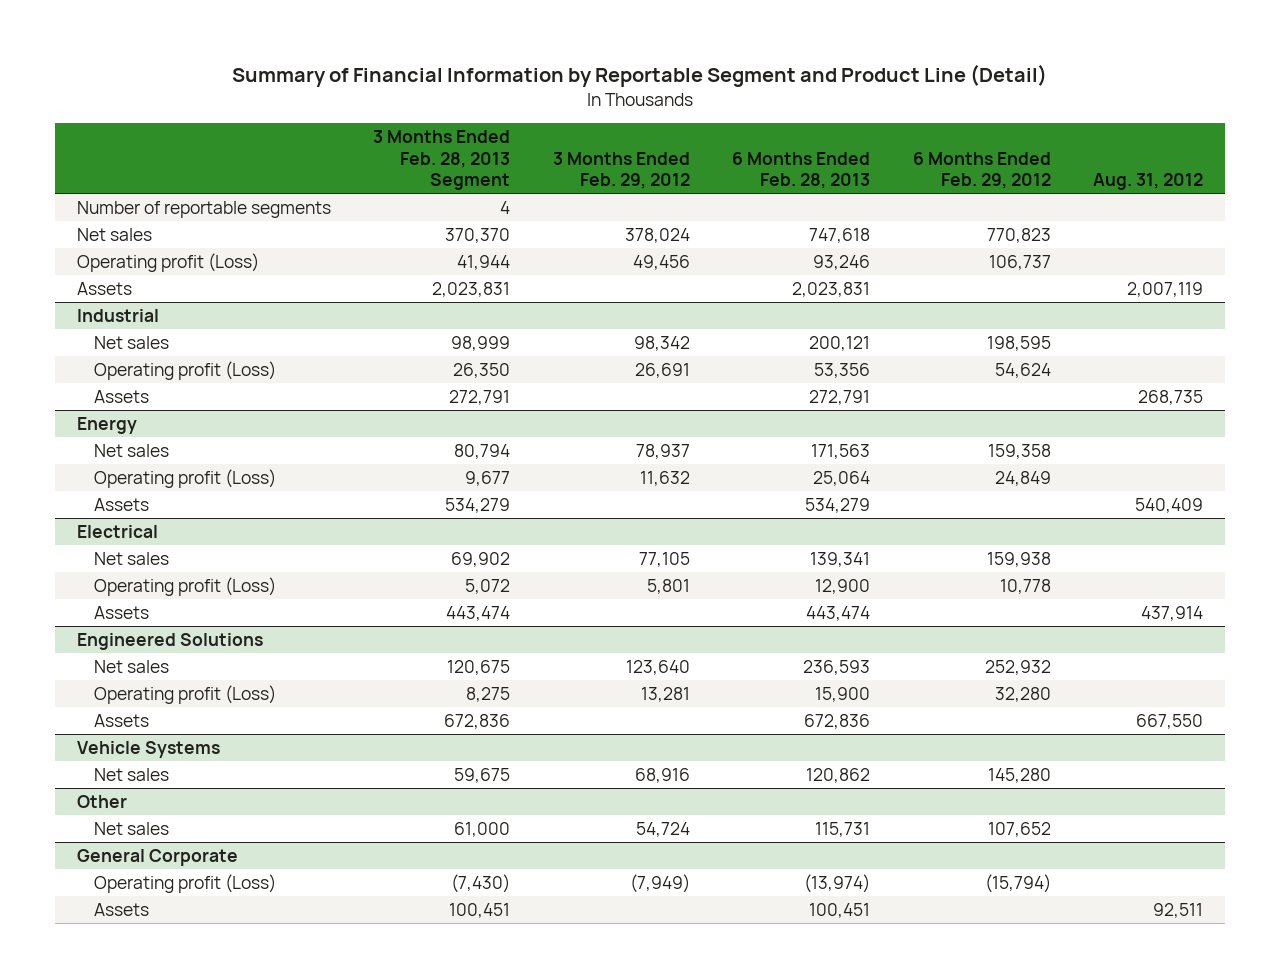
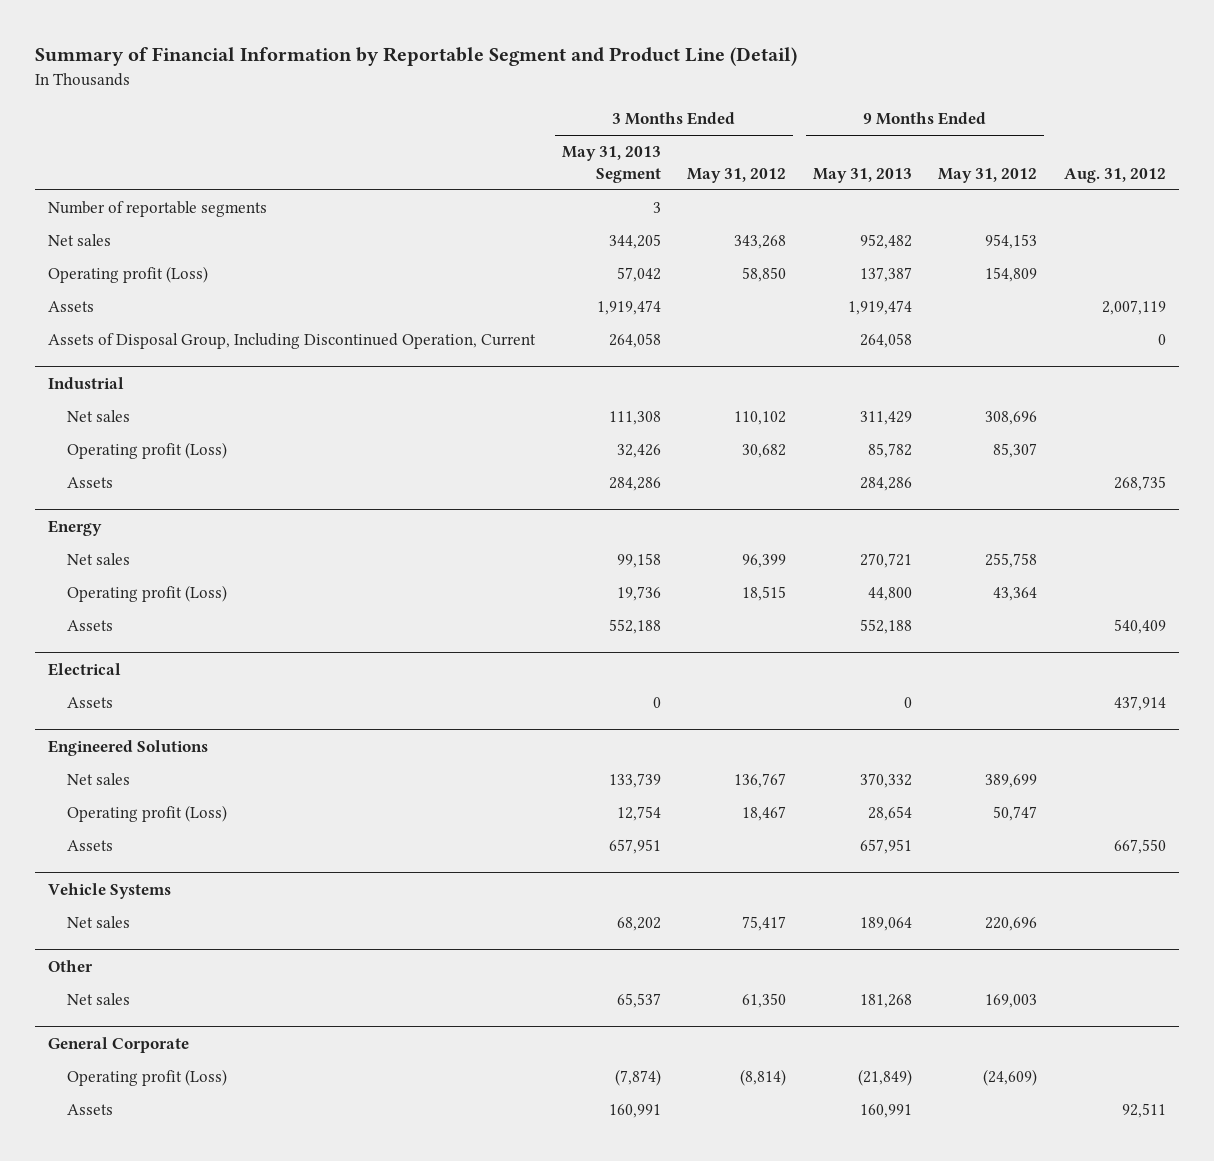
- | 3 Months Ended Feb. 28, 2013 Segment | 3 Months Ended Feb. 29, 2012 | 6 Months Ended Feb. 28, 2013 | 6 Months Ended Feb. 29, 2012 | Aug. 31, 2012
+ | 3 Months Ended May 31, 2013 Segment | 3 Months Ended May 31, 2012 | 9 Months Ended May 31, 2013 | 9 Months Ended May 31, 2012 | Aug. 31, 2012
+ Assets of Disposal Group, Including Discontinued Operation, Current | 264,058 | | 264,058 | | 0
@ Electrical
- Net sales | 69,902 | 77,105 | 139,341 | 159,938 |
- Operating profit (Loss) | 5,072 | 5,801 | 12,900 | 10,778 |

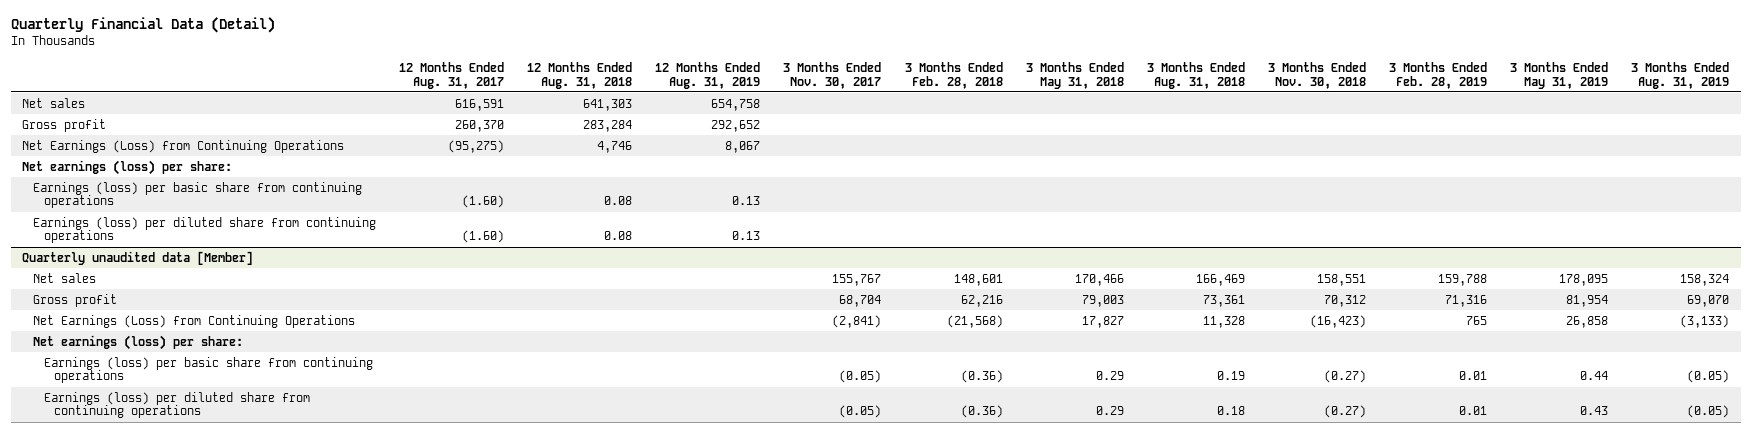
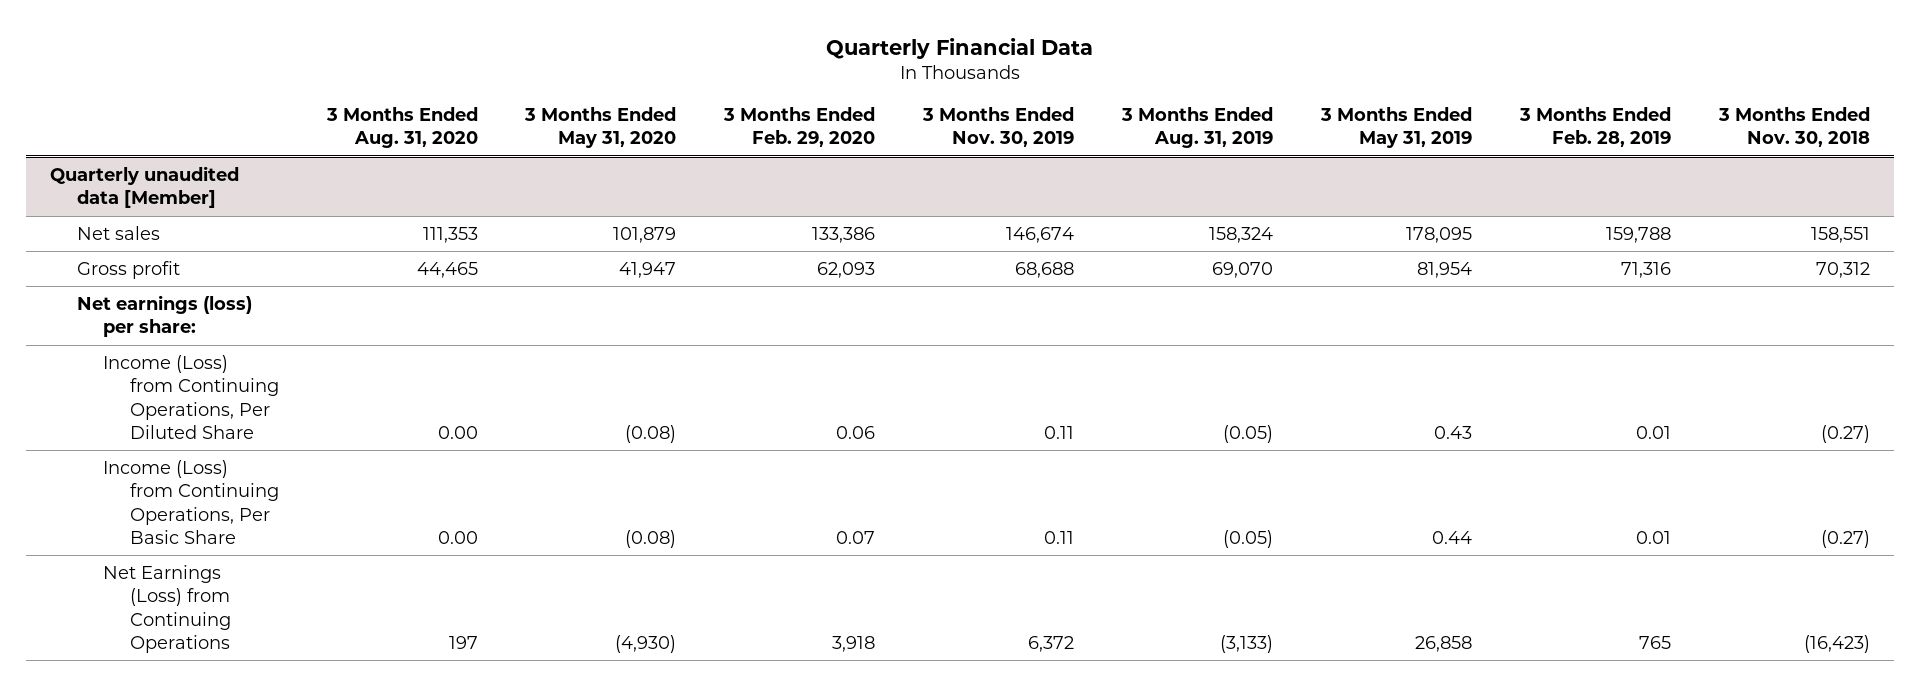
- Quarterly Financial Data (Detail)
+ Quarterly Financial Data
- | 12 Months Ended Aug. 31, 2017 | 12 Months Ended Aug. 31, 2018 | 12 Months Ended Aug. 31, 2019 | 3 Months Ended Nov. 30, 2017 | 3 Months Ended Feb. 28, 2018 | 3 Months Ended May 31, 2018 | 3 Months Ended Aug. 31, 2018 | 3 Months Ended Nov. 30, 2018 | 3 Months Ended Feb. 28, 2019 | 3 Months Ended May 31, 2019 | 3 Months Ended Aug. 31, 2019
+ | 3 Months Ended Aug. 31, 2020 | 3 Months Ended May 31, 2020 | 3 Months Ended Feb. 29, 2020 | 3 Months Ended Nov. 30, 2019 | 3 Months Ended Aug. 31, 2019 | 3 Months Ended May 31, 2019 | 3 Months Ended Feb. 28, 2019 | 3 Months Ended Nov. 30, 2018
- Net sales | 616,591 | 641,303 | 654,758 | | | | | | | |
- Gross profit | 260,370 | 283,284 | 292,652 | | | | | | | |
- Net Earnings (Loss) from Continuing Operations | (95,275) | 4,746 | 8,067 | | | | | | | |
- Net earnings (loss) per share:
- Earnings (loss) per basic share from continuing operations | (1.60) | 0.08 | 0.13 | | | | | | | |
- Earnings (loss) per diluted share from continuing operations | (1.60) | 0.08 | 0.13 | | | | | | | |
@ Quarterly unaudited data [Member]
- Earnings (loss) per basic share from continuing operations | | | | (0.05) | (0.36) | 0.29 | 0.19 | (0.27) | 0.01 | 0.44 | (0.05)
- Earnings (loss) per diluted share from continuing operations | | | | (0.05) | (0.36) | 0.29 | 0.18 | (0.27) | 0.01 | 0.43 | (0.05)
+ Income (Loss) from Continuing Operations, Per Diluted Share | 0.00 | (0.08) | 0.06 | 0.11 | (0.05) | 0.43 | 0.01 | (0.27)
+ Income (Loss) from Continuing Operations, Per Basic Share | 0.00 | (0.08) | 0.07 | 0.11 | (0.05) | 0.44 | 0.01 | (0.27)
moved down: Net Earnings (Loss) from Continuing Operations | 197 | (4,930) | 3,918 | 6,372 | (3,133) | 26,858 | 765 | (16,423)

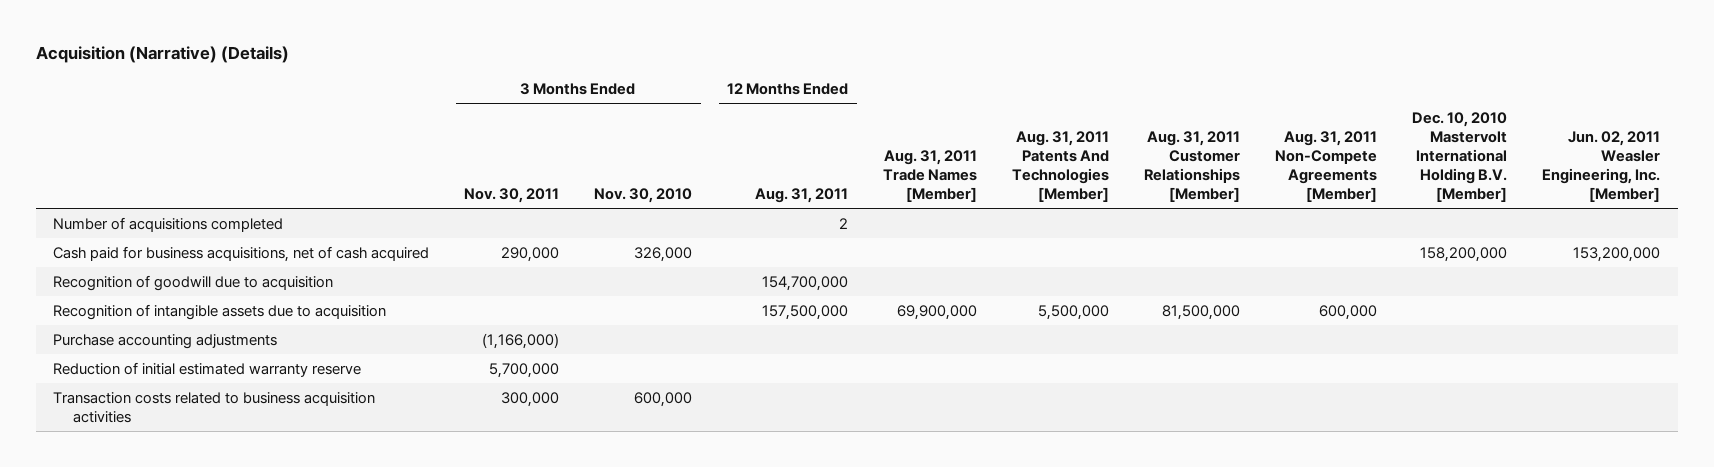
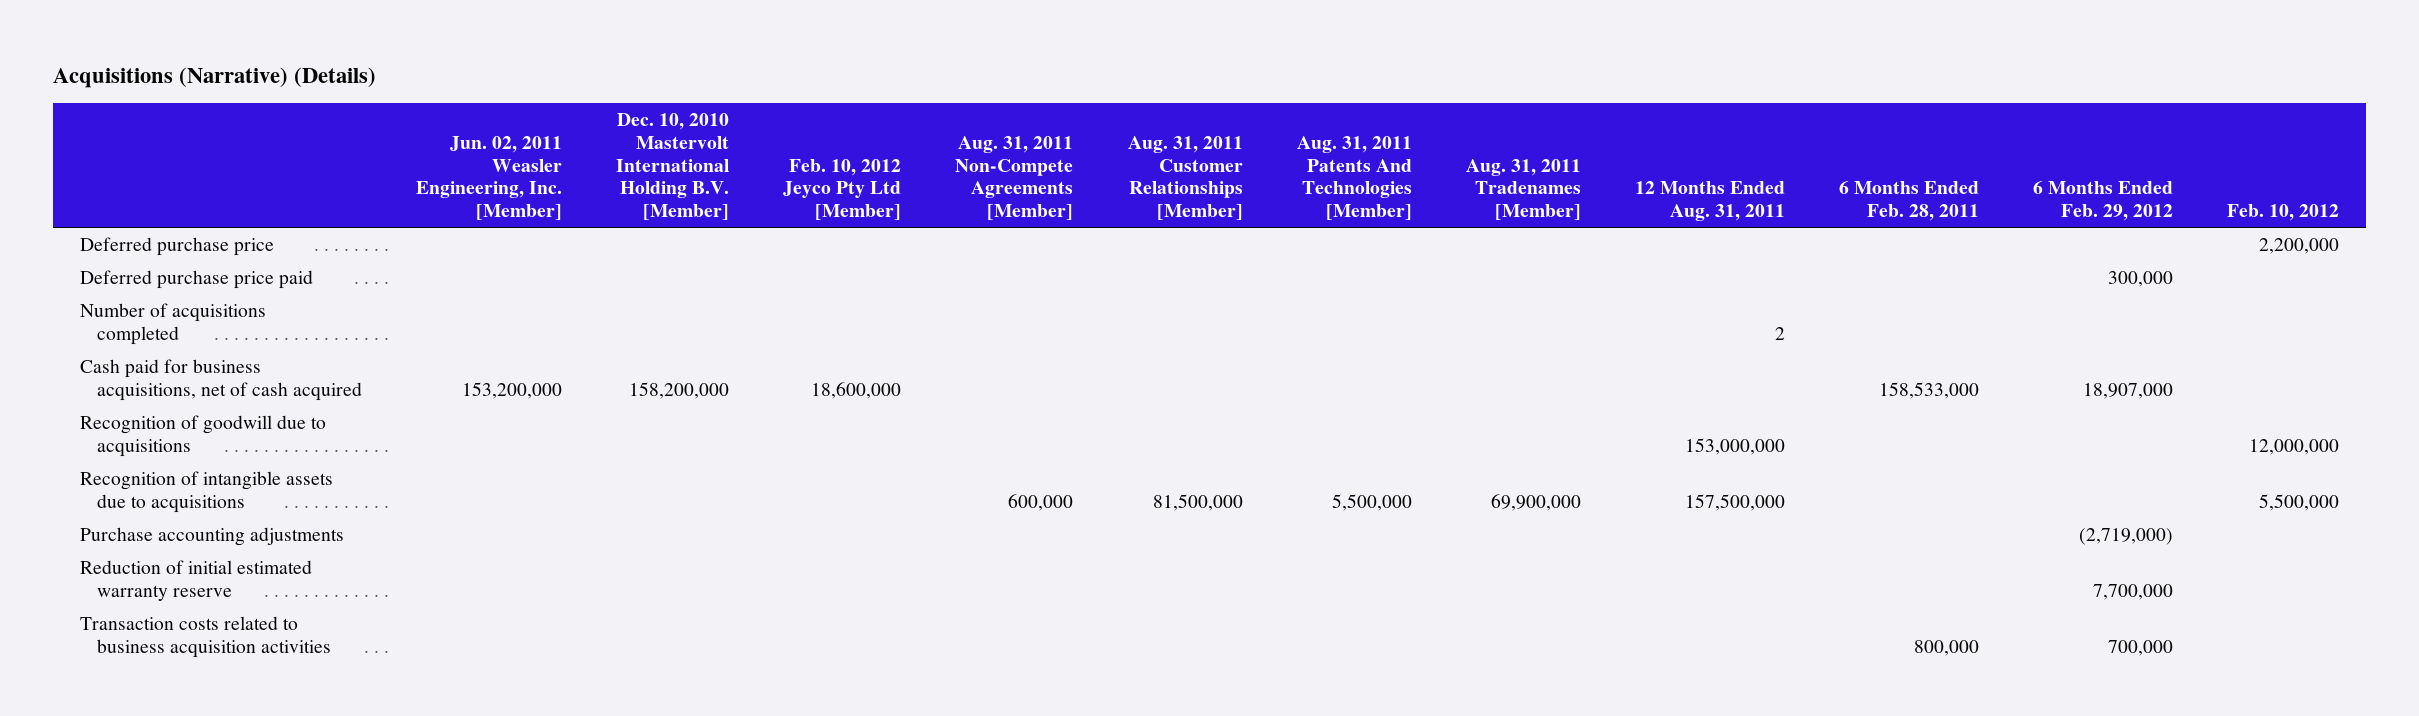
- Acquisition (Narrative) (Details)
+ Acquisitions (Narrative) (Details)
- | 3 Months Ended Nov. 30, 2011 | 3 Months Ended Nov. 30, 2010 | 12 Months Ended Aug. 31, 2011 | Aug. 31, 2011 Trade Names [Member] | Aug. 31, 2011 Patents And Technologies [Member] | Aug. 31, 2011 Customer Relationships [Member] | Aug. 31, 2011 Non-Compete Agreements [Member] | Dec. 10, 2010 Mastervolt International Holding B.V. [Member] | Jun. 02, 2011 Weasler Engineering, Inc. [Member]
+ | Jun. 02, 2011 Weasler Engineering, Inc. [Member] | Dec. 10, 2010 Mastervolt International Holding B.V. [Member] | Feb. 10, 2012 Jeyco Pty Ltd [Member] | Aug. 31, 2011 Non-Compete Agreements [Member] | Aug. 31, 2011 Customer Relationships [Member] | Aug. 31, 2011 Patents And Technologies [Member] | Aug. 31, 2011 Tradenames [Member] | 12 Months Ended Aug. 31, 2011 | 6 Months Ended Feb. 28, 2011 | 6 Months Ended Feb. 29, 2012 | Feb. 10, 2012
+ Deferred purchase price | | | | | | | | | | | 2,200,000
+ Deferred purchase price paid | | | | | | | | | | 300,000 |
- Recognition of goodwill due to acquisition | | | 154,700,000 | | | | | |
- Recognition of intangible assets due to acquisition | | | 157,500,000 | 69,900,000 | 5,500,000 | 81,500,000 | 600,000 | |
+ Recognition of goodwill due to acquisitions | | | | | | | | 153,000,000 | | | 12,000,000
+ Recognition of intangible assets due to acquisitions | | | | 600,000 | 81,500,000 | 5,500,000 | 69,900,000 | 157,500,000 | | | 5,500,000

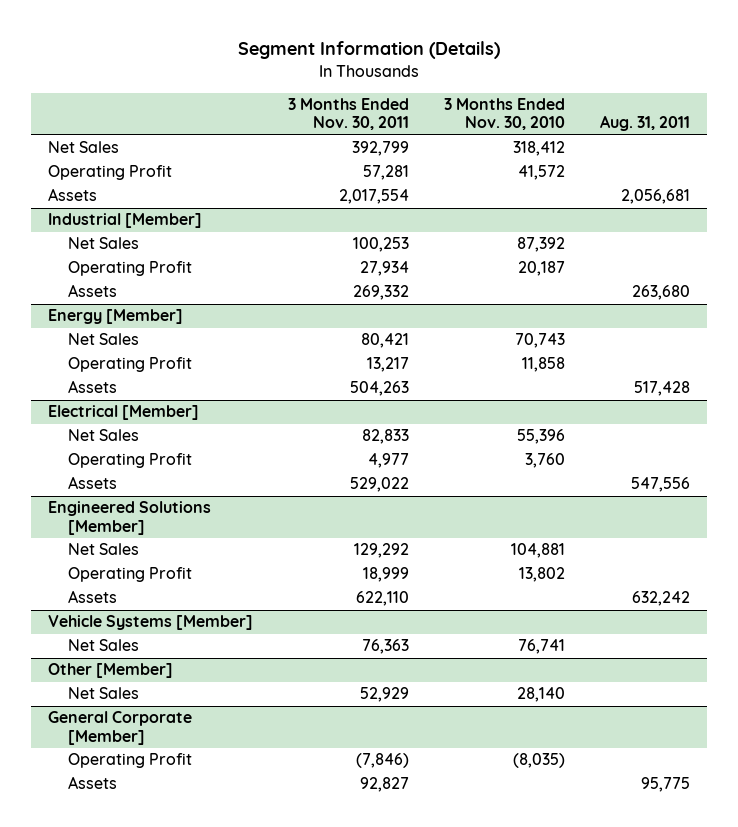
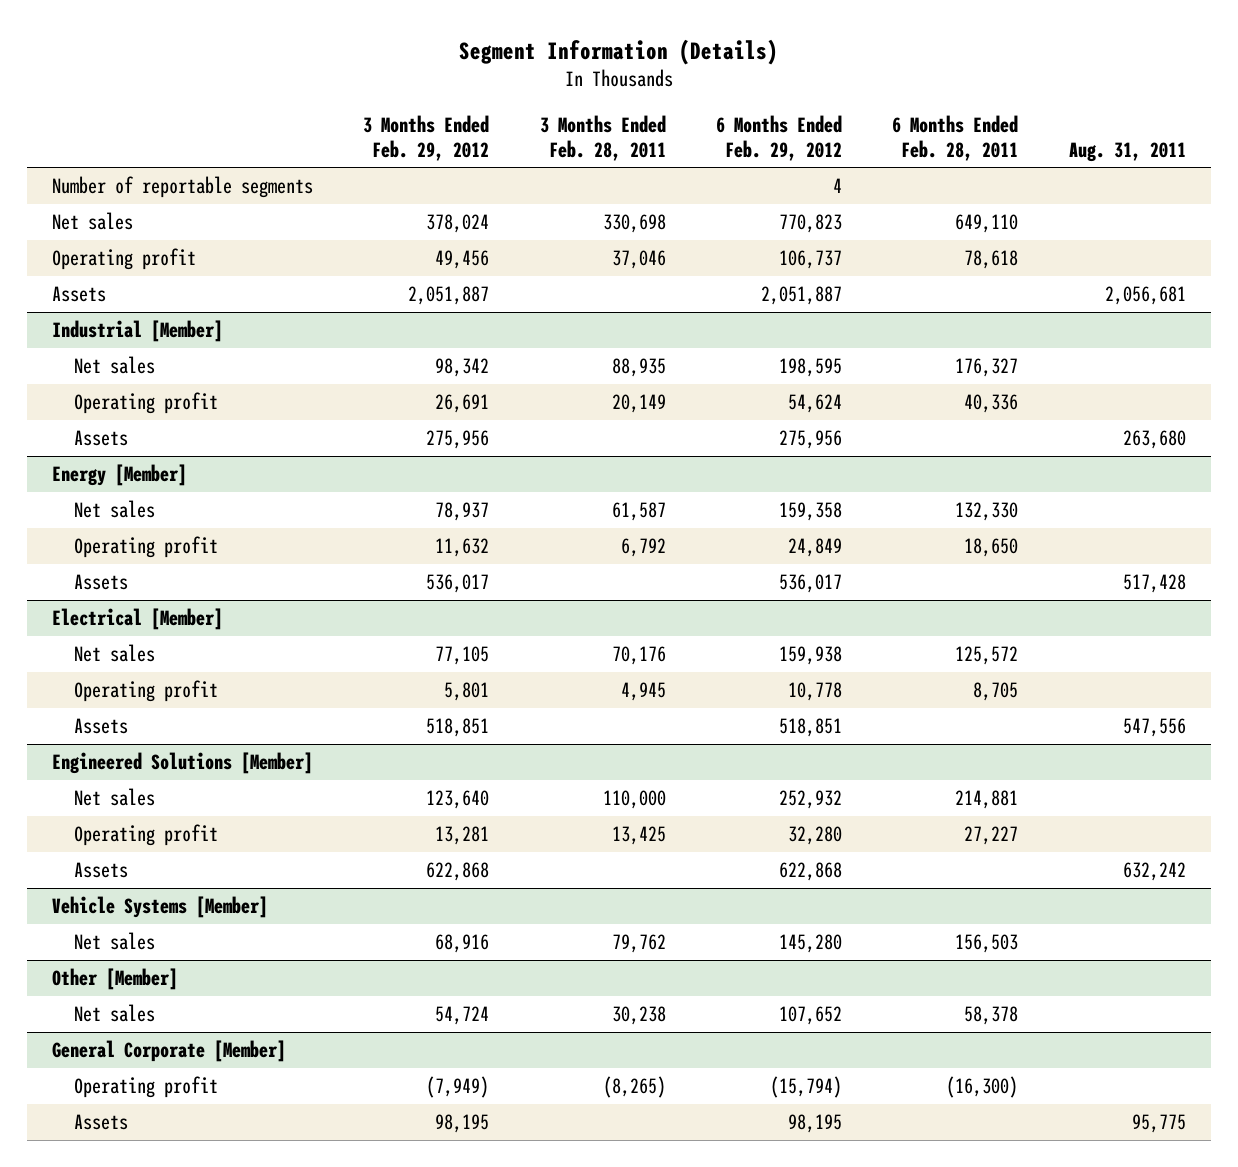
- | 3 Months Ended Nov. 30, 2011 | 3 Months Ended Nov. 30, 2010 | Aug. 31, 2011
+ | 3 Months Ended Feb. 29, 2012 | 3 Months Ended Feb. 28, 2011 | 6 Months Ended Feb. 29, 2012 | 6 Months Ended Feb. 28, 2011 | Aug. 31, 2011
- Net Sales | 392,799 | 318,412 |
- Operating Profit | 57,281 | 41,572 |
+ Number of reportable segments | | | 4 | |
+ Net sales | 378,024 | 330,698 | 770,823 | 649,110 |
+ Operating profit | 49,456 | 37,046 | 106,737 | 78,618 |
@ Industrial [Member]
- Net Sales | 100,253 | 87,392 |
- Operating Profit | 27,934 | 20,187 |
+ Net sales | 98,342 | 88,935 | 198,595 | 176,327 |
+ Operating profit | 26,691 | 20,149 | 54,624 | 40,336 |
@ Energy [Member]
- Net Sales | 80,421 | 70,743 |
- Operating Profit | 13,217 | 11,858 |
+ Net sales | 78,937 | 61,587 | 159,358 | 132,330 |
+ Operating profit | 11,632 | 6,792 | 24,849 | 18,650 |
@ Electrical [Member]
- Net Sales | 82,833 | 55,396 |
- Operating Profit | 4,977 | 3,760 |
+ Net sales | 77,105 | 70,176 | 159,938 | 125,572 |
+ Operating profit | 5,801 | 4,945 | 10,778 | 8,705 |
@ Engineered Solutions [Member]
- Net Sales | 129,292 | 104,881 |
- Operating Profit | 18,999 | 13,802 |
+ Net sales | 123,640 | 110,000 | 252,932 | 214,881 |
+ Operating profit | 13,281 | 13,425 | 32,280 | 27,227 |
@ Vehicle Systems [Member]
- Net Sales | 76,363 | 76,741 |
+ Net sales | 68,916 | 79,762 | 145,280 | 156,503 |
@ Other [Member]
- Net Sales | 52,929 | 28,140 |
+ Net sales | 54,724 | 30,238 | 107,652 | 58,378 |
@ General Corporate [Member]
- Operating Profit | (7,846) | (8,035) |
+ Operating profit | (7,949) | (8,265) | (15,794) | (16,300) |

